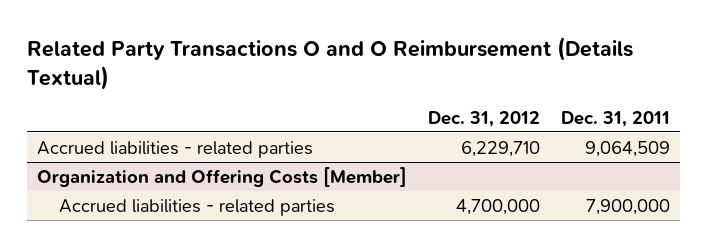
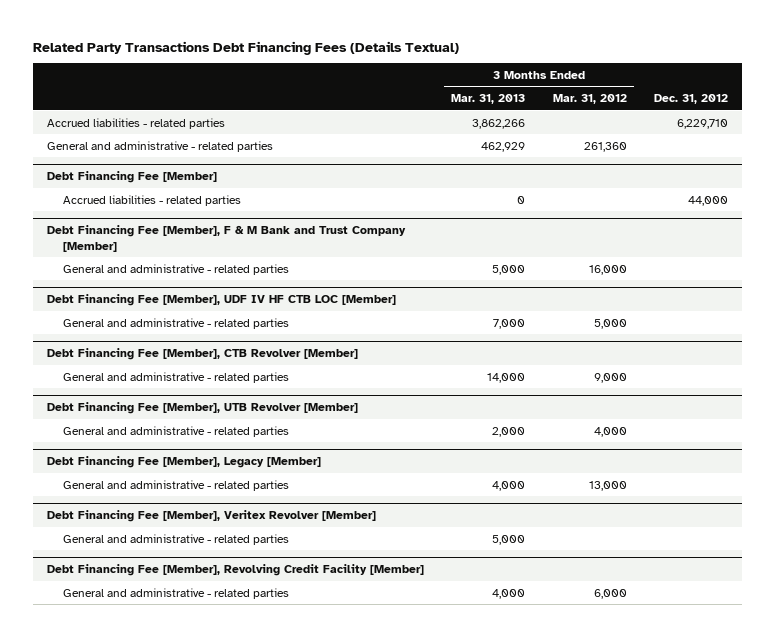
- Related Party Transactions O and O Reimbursement (Details Textual)
+ Related Party Transactions Debt Financing Fees (Details Textual)
- | Dec. 31, 2012 | Dec. 31, 2011
+ | 3 Months Ended Mar. 31, 2013 | 3 Months Ended Mar. 31, 2012 | Dec. 31, 2012
- Organization and Offering Costs [Member]
- Accrued liabilities - related parties | 4,700,000 | 7,900,000
+ General and administrative - related parties | 462,929 | 261,360 |
+ Debt Financing Fee [Member]
+ Accrued liabilities - related parties | 0 | | 44,000
+ Debt Financing Fee [Member], F & M Bank and Trust Company [Member]
+ General and administrative - related parties | 5,000 | 16,000 |
+ Debt Financing Fee [Member], UDF IV HF CTB LOC [Member]
+ General and administrative - related parties | 7,000 | 5,000 |
+ Debt Financing Fee [Member], CTB Revolver [Member]
+ General and administrative - related parties | 14,000 | 9,000 |
+ Debt Financing Fee [Member], UTB Revolver [Member]
+ General and administrative - related parties | 2,000 | 4,000 |
+ Debt Financing Fee [Member], Legacy [Member]
+ General and administrative - related parties | 4,000 | 13,000 |
+ Debt Financing Fee [Member], Veritex Revolver [Member]
+ General and administrative - related parties | 5,000 | |
+ Debt Financing Fee [Member], Revolving Credit Facility [Member]
+ General and administrative - related parties | 4,000 | 6,000 |

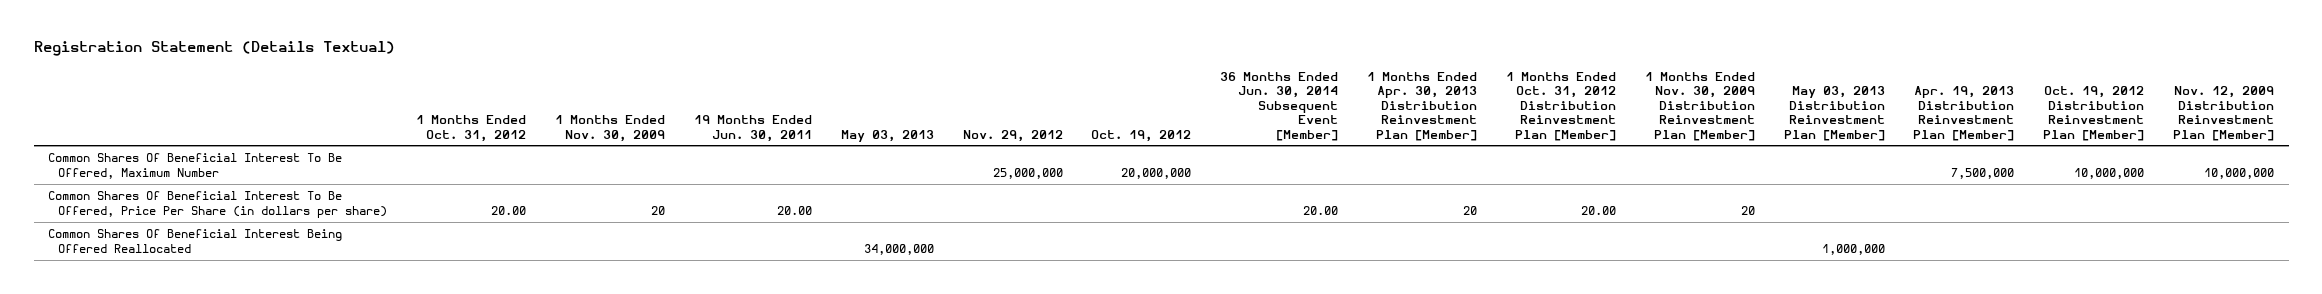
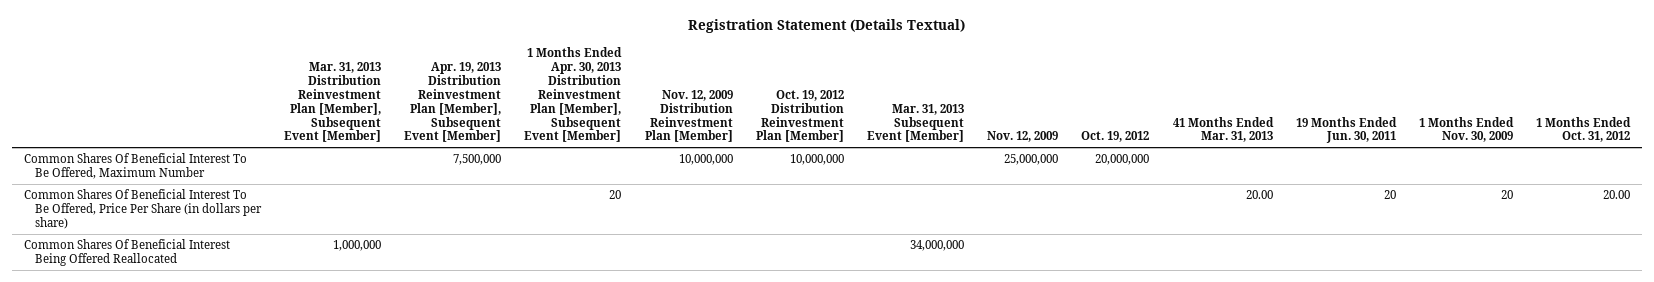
- | 1 Months Ended Oct. 31, 2012 | 1 Months Ended Nov. 30, 2009 | 19 Months Ended Jun. 30, 2011 | May 03, 2013 | Nov. 29, 2012 | Oct. 19, 2012 | 36 Months Ended Jun. 30, 2014 Subsequent Event [Member] | 1 Months Ended Apr. 30, 2013 Distribution Reinvestment Plan [Member] | 1 Months Ended Oct. 31, 2012 Distribution Reinvestment Plan [Member] | 1 Months Ended Nov. 30, 2009 Distribution Reinvestment Plan [Member] | May 03, 2013 Distribution Reinvestment Plan [Member] | Apr. 19, 2013 Distribution Reinvestment Plan [Member] | Oct. 19, 2012 Distribution Reinvestment Plan [Member] | Nov. 12, 2009 Distribution Reinvestment Plan [Member]
+ | Mar. 31, 2013 Distribution Reinvestment Plan [Member], Subsequent Event [Member] | Apr. 19, 2013 Distribution Reinvestment Plan [Member], Subsequent Event [Member] | 1 Months Ended Apr. 30, 2013 Distribution Reinvestment Plan [Member], Subsequent Event [Member] | Nov. 12, 2009 Distribution Reinvestment Plan [Member] | Oct. 19, 2012 Distribution Reinvestment Plan [Member] | Mar. 31, 2013 Subsequent Event [Member] | Nov. 12, 2009 | Oct. 19, 2012 | 41 Months Ended Mar. 31, 2013 | 19 Months Ended Jun. 30, 2011 | 1 Months Ended Nov. 30, 2009 | 1 Months Ended Oct. 31, 2012
- Common Shares Of Beneficial Interest To Be Offered, Price Per Share (in dollars per share) | 20.00 | 20 | 20.00 | | | | 20.00 | 20 | 20.00 | 20 | | | |
+ Common Shares Of Beneficial Interest To Be Offered, Price Per Share (in dollars per share) | | | 20 | | | | | | 20.00 | 20 | 20 | 20.00

